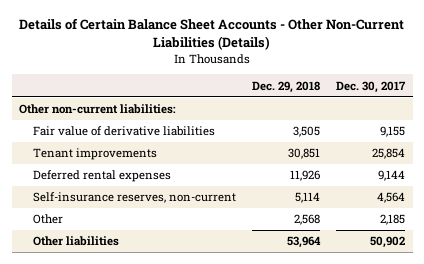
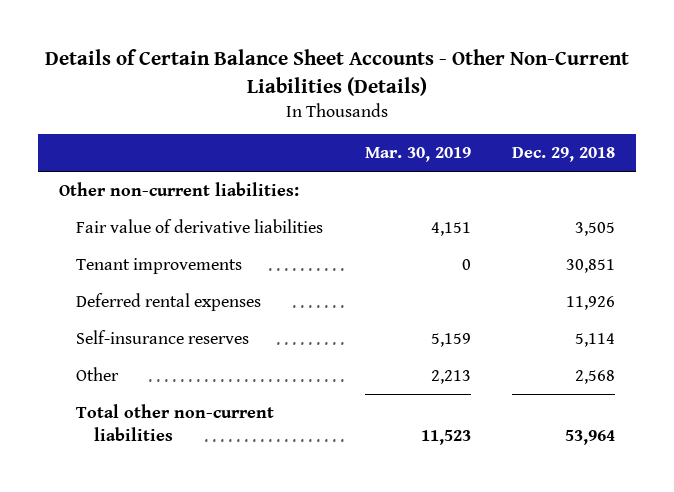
- | Dec. 29, 2018 | Dec. 30, 2017
+ | Mar. 30, 2019 | Dec. 29, 2018
- Self-insurance reserves, non-current | 5,114 | 4,564
+ Self-insurance reserves | 5,159 | 5,114
- Other liabilities | 53,964 | 50,902
+ Total other non-current liabilities | 11,523 | 53,964

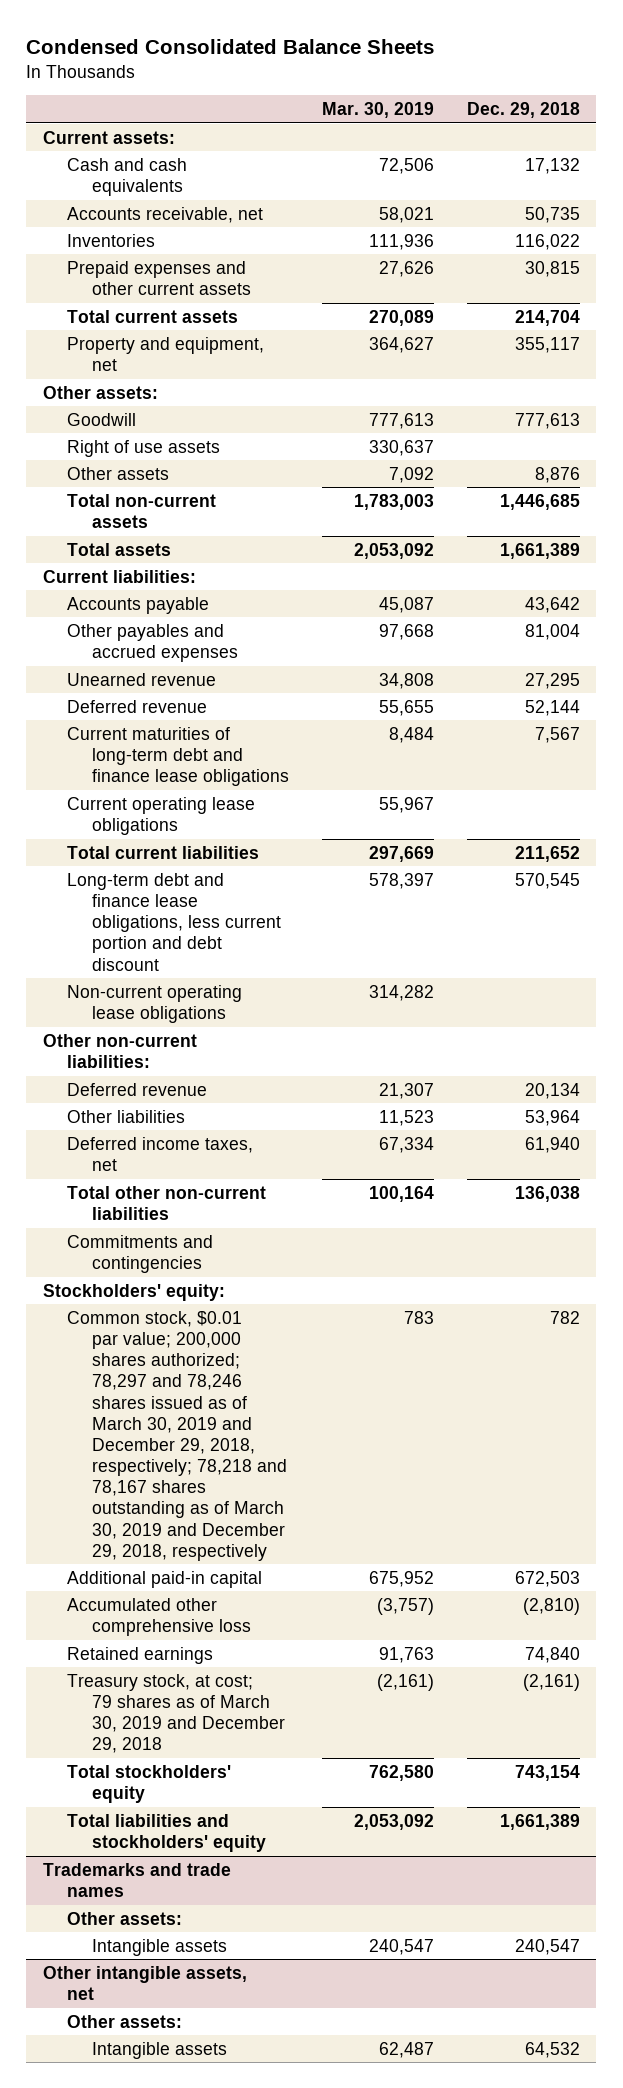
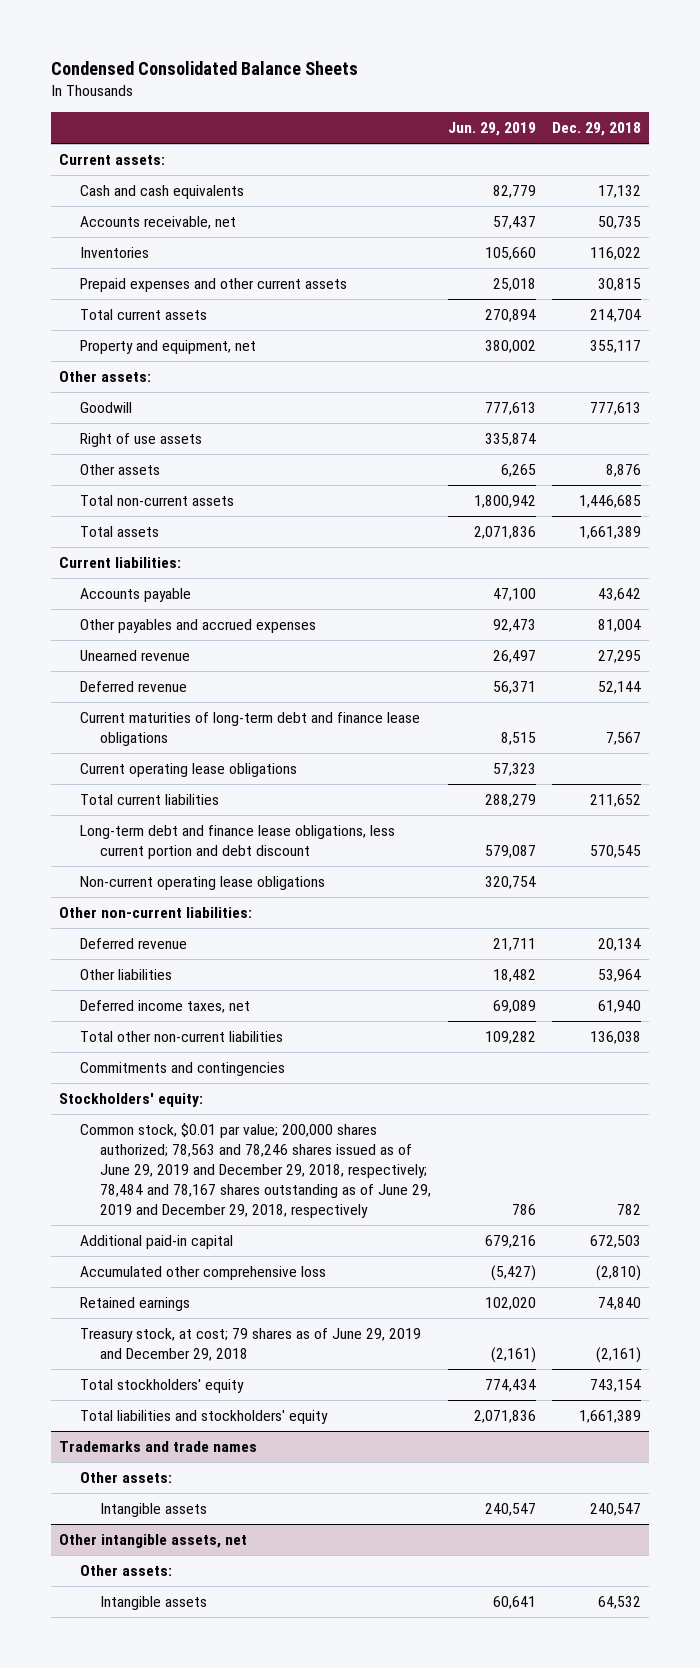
- | Mar. 30, 2019 | Dec. 29, 2018
+ | Jun. 29, 2019 | Dec. 29, 2018
- Common stock, $0.01 par value; 200,000 shares authorized; 78,297 and 78,246 shares issued as of March 30, 2019 and December 29, 2018, respectively; 78,218 and 78,167 shares outstanding as of March 30, 2019 and December 29, 2018, respectively | 783 | 782
+ Common stock, $0.01 par value; 200,000 shares authorized; 78,563 and 78,246 shares issued as of June 29, 2019 and December 29, 2018, respectively; 78,484 and 78,167 shares outstanding as of June 29, 2019 and December 29, 2018, respectively | 786 | 782
- Treasury stock, at cost; 79 shares as of March 30, 2019 and December 29, 2018 | (2,161) | (2,161)
+ Treasury stock, at cost; 79 shares as of June 29, 2019 and December 29, 2018 | (2,161) | (2,161)

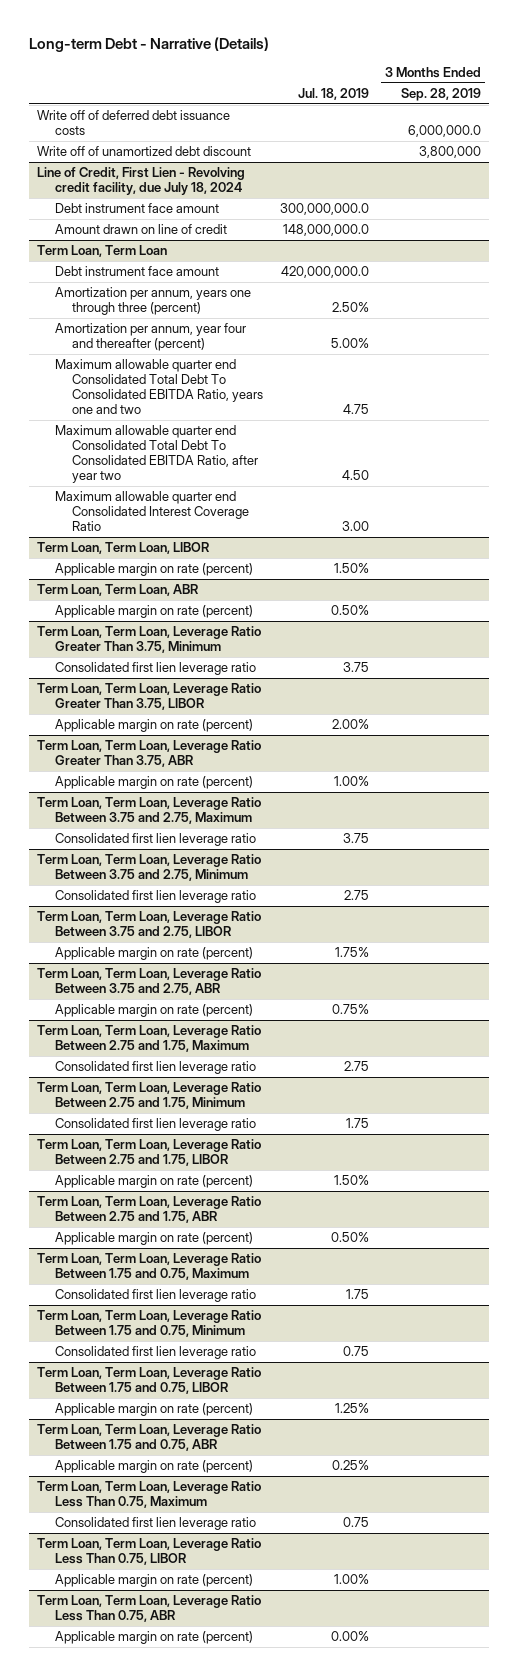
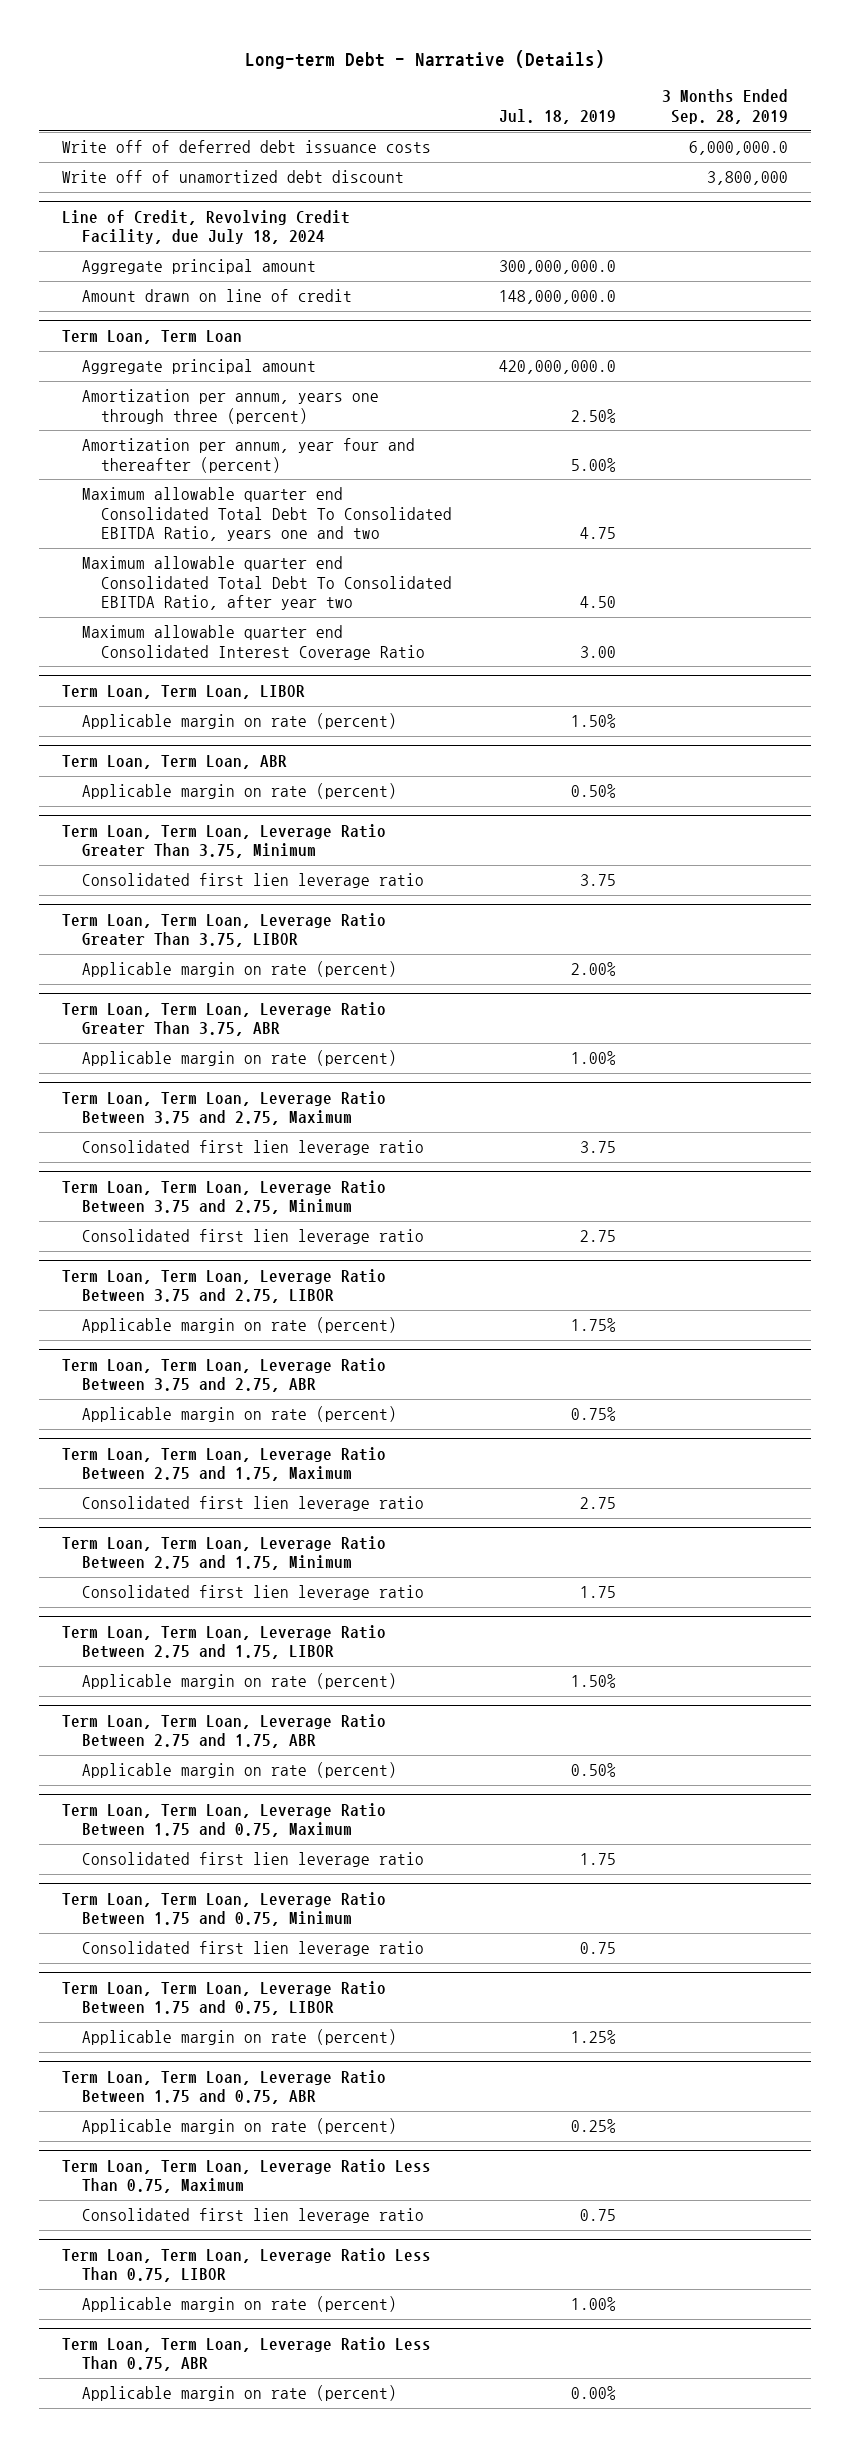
- Line of Credit, First Lien - Revolving credit facility, due July 18, 2024
- Debt instrument face amount | 300,000,000.0 |
+ Line of Credit, Revolving Credit Facility, due July 18, 2024
+ Aggregate principal amount | 300,000,000.0 |
@ Term Loan, Term Loan
- Debt instrument face amount | 420,000,000.0 |
+ Aggregate principal amount | 420,000,000.0 |

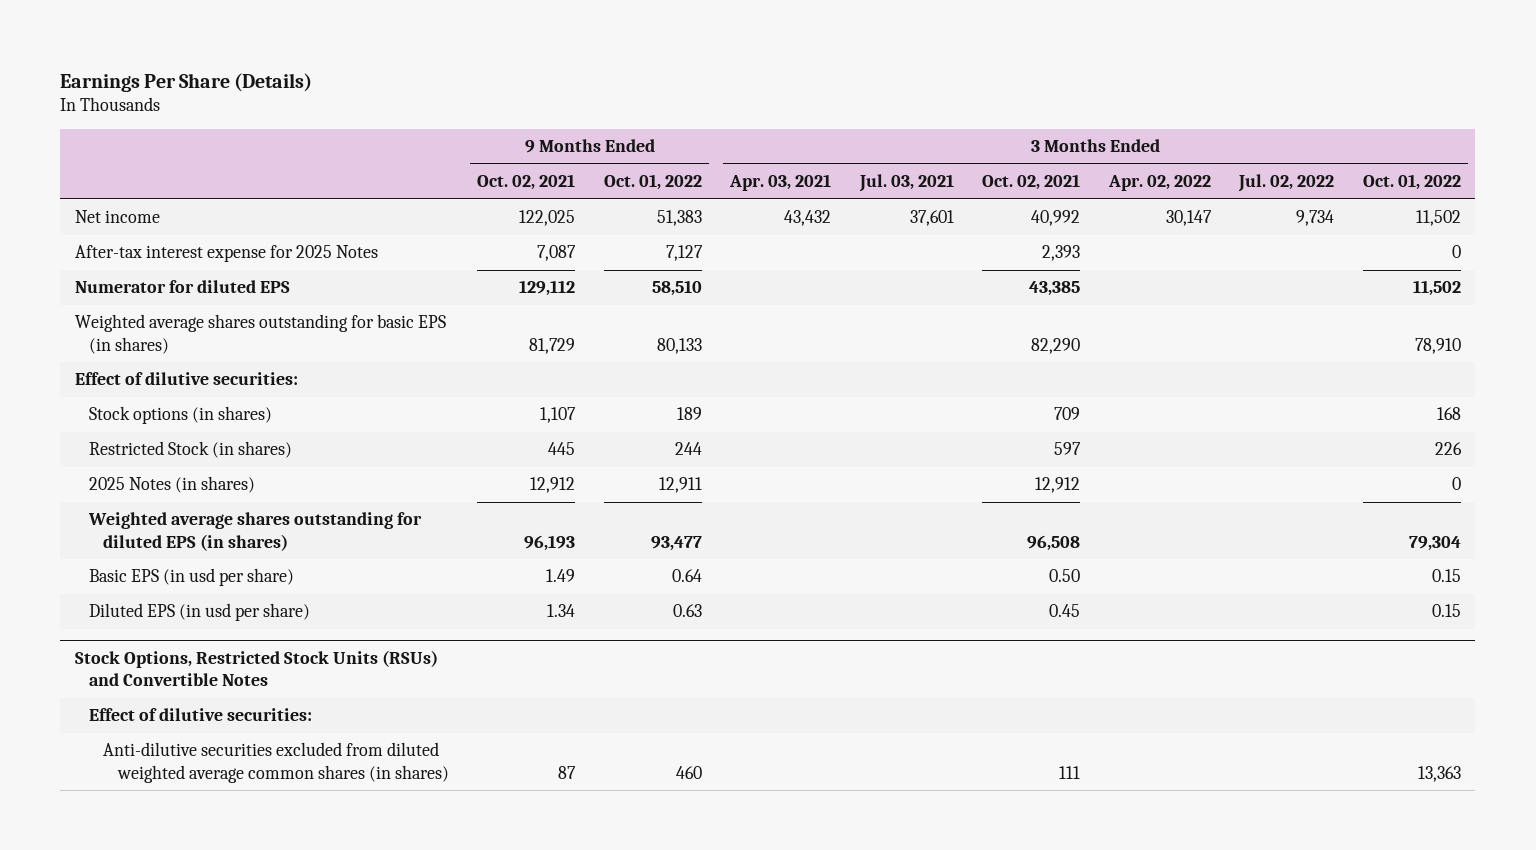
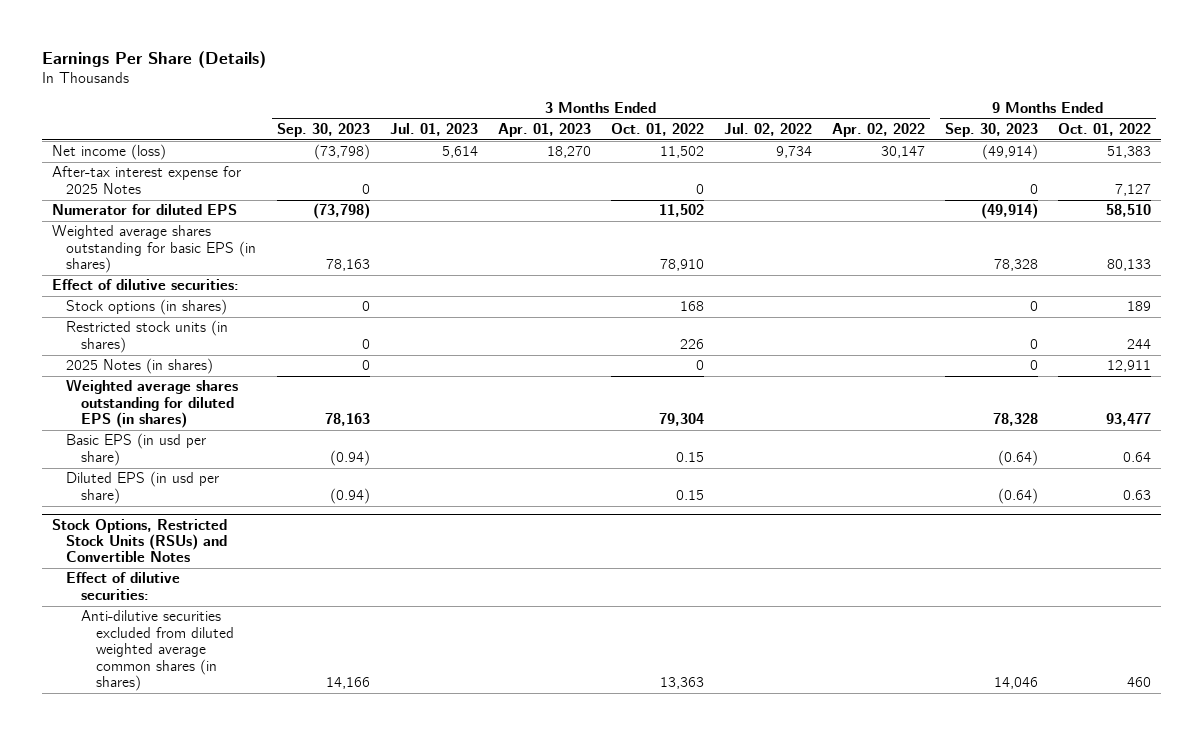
- | 9 Months Ended Oct. 02, 2021 | 9 Months Ended Oct. 01, 2022 | 3 Months Ended Apr. 03, 2021 | 3 Months Ended Jul. 03, 2021 | 3 Months Ended Oct. 02, 2021 | 3 Months Ended Apr. 02, 2022 | 3 Months Ended Jul. 02, 2022 | 3 Months Ended Oct. 01, 2022
+ | 3 Months Ended Sep. 30, 2023 | 3 Months Ended Jul. 01, 2023 | 3 Months Ended Apr. 01, 2023 | 3 Months Ended Oct. 01, 2022 | 3 Months Ended Jul. 02, 2022 | 3 Months Ended Apr. 02, 2022 | 9 Months Ended Sep. 30, 2023 | 9 Months Ended Oct. 01, 2022
- Net income | 122,025 | 51,383 | 43,432 | 37,601 | 40,992 | 30,147 | 9,734 | 11,502
+ Net income (loss) | (73,798) | 5,614 | 18,270 | 11,502 | 9,734 | 30,147 | (49,914) | 51,383
- Restricted Stock (in shares) | 445 | 244 | | | 597 | | | 226
+ Restricted stock units (in shares) | 0 | | | 226 | | | 0 | 244

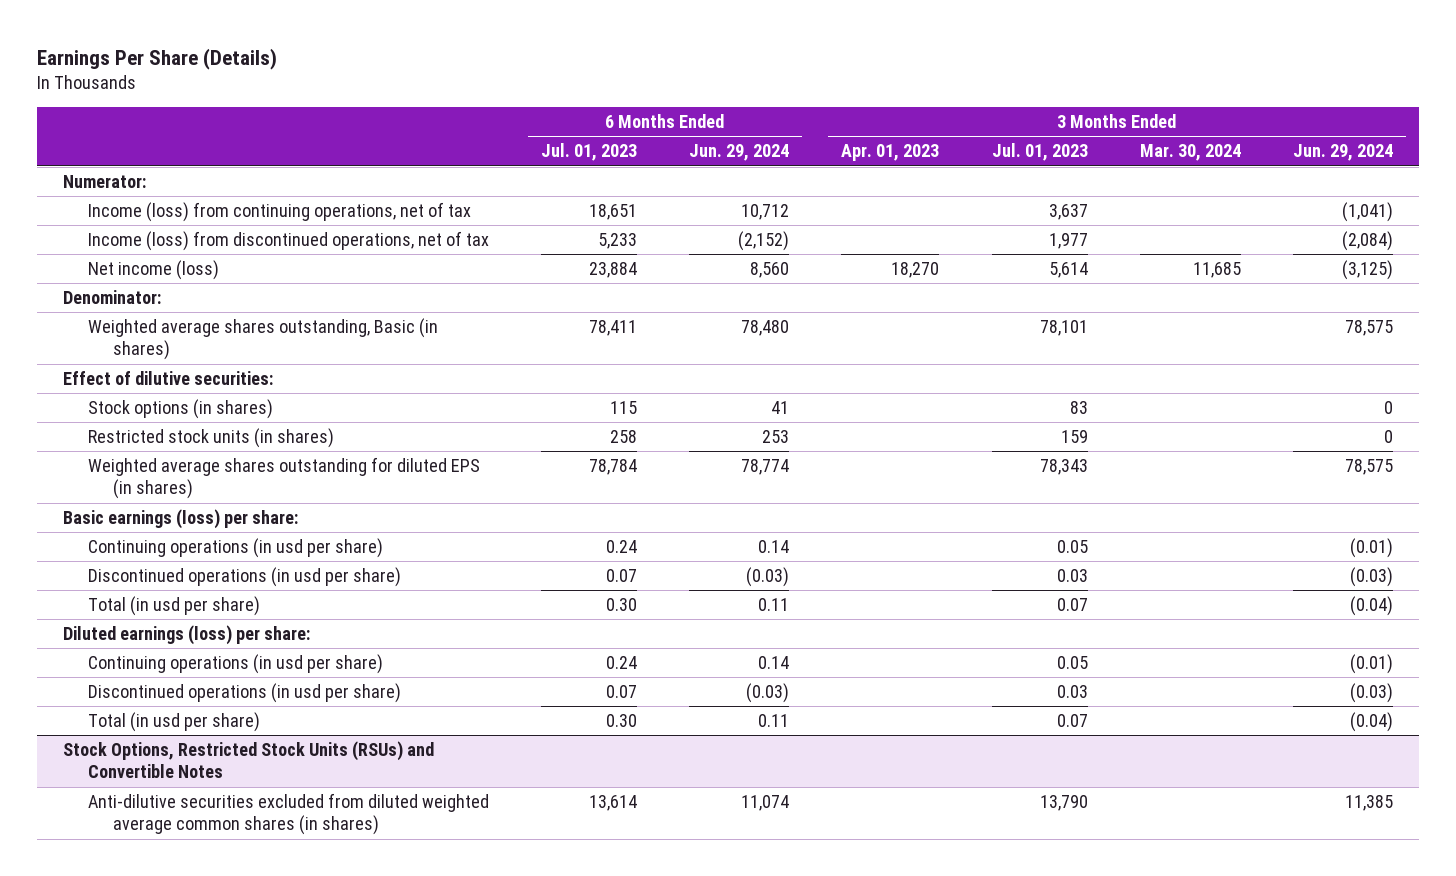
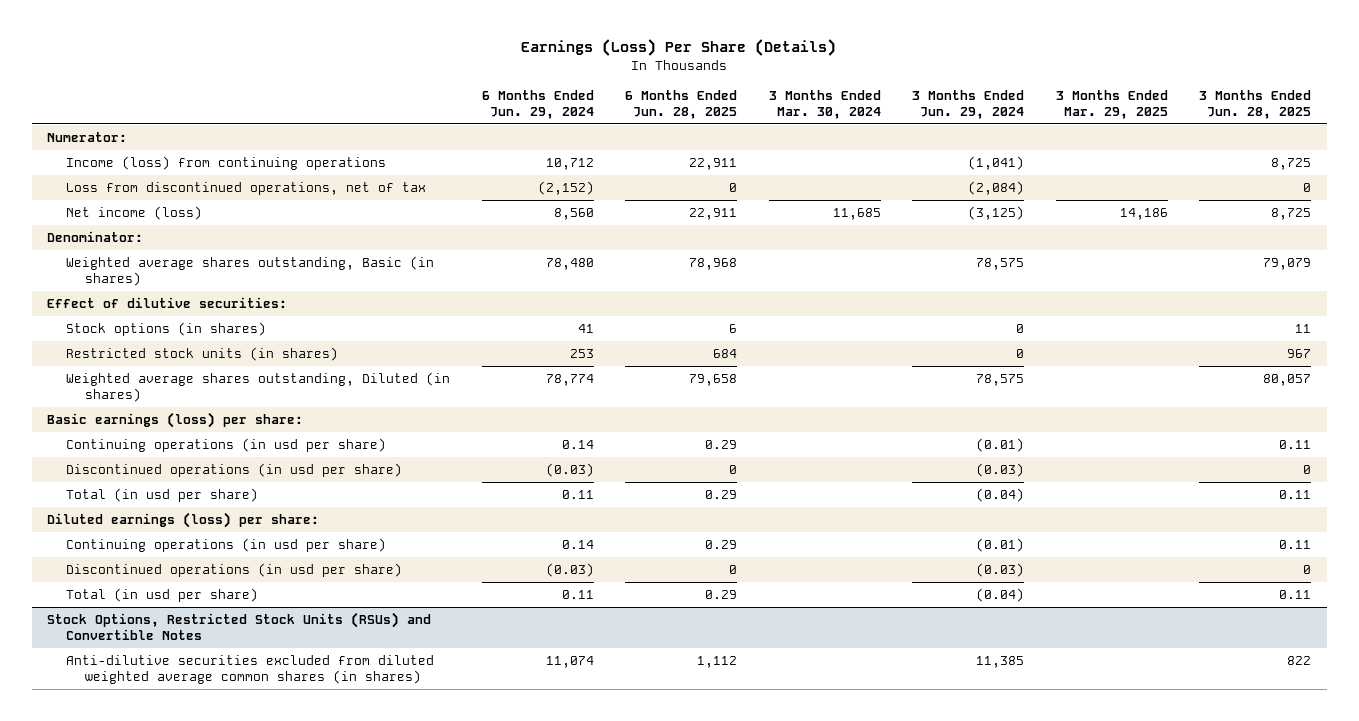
- Earnings Per Share (Details)
+ Earnings (Loss) Per Share (Details)
- | 6 Months Ended Jul. 01, 2023 | 6 Months Ended Jun. 29, 2024 | 3 Months Ended Apr. 01, 2023 | 3 Months Ended Jul. 01, 2023 | 3 Months Ended Mar. 30, 2024 | 3 Months Ended Jun. 29, 2024
+ | 6 Months Ended Jun. 29, 2024 | 6 Months Ended Jun. 28, 2025 | 3 Months Ended Mar. 30, 2024 | 3 Months Ended Jun. 29, 2024 | 3 Months Ended Mar. 29, 2025 | 3 Months Ended Jun. 28, 2025
- Income (loss) from continuing operations, net of tax | 18,651 | 10,712 | | 3,637 | | (1,041)
- Income (loss) from discontinued operations, net of tax | 5,233 | (2,152) | | 1,977 | | (2,084)
+ Income (loss) from continuing operations | 10,712 | 22,911 | | (1,041) | | 8,725
+ Loss from discontinued operations, net of tax | (2,152) | 0 | | (2,084) | | 0
- Weighted average shares outstanding for diluted EPS (in shares) | 78,784 | 78,774 | | 78,343 | | 78,575
+ Weighted average shares outstanding, Diluted (in shares) | 78,774 | 79,658 | | 78,575 | | 80,057

